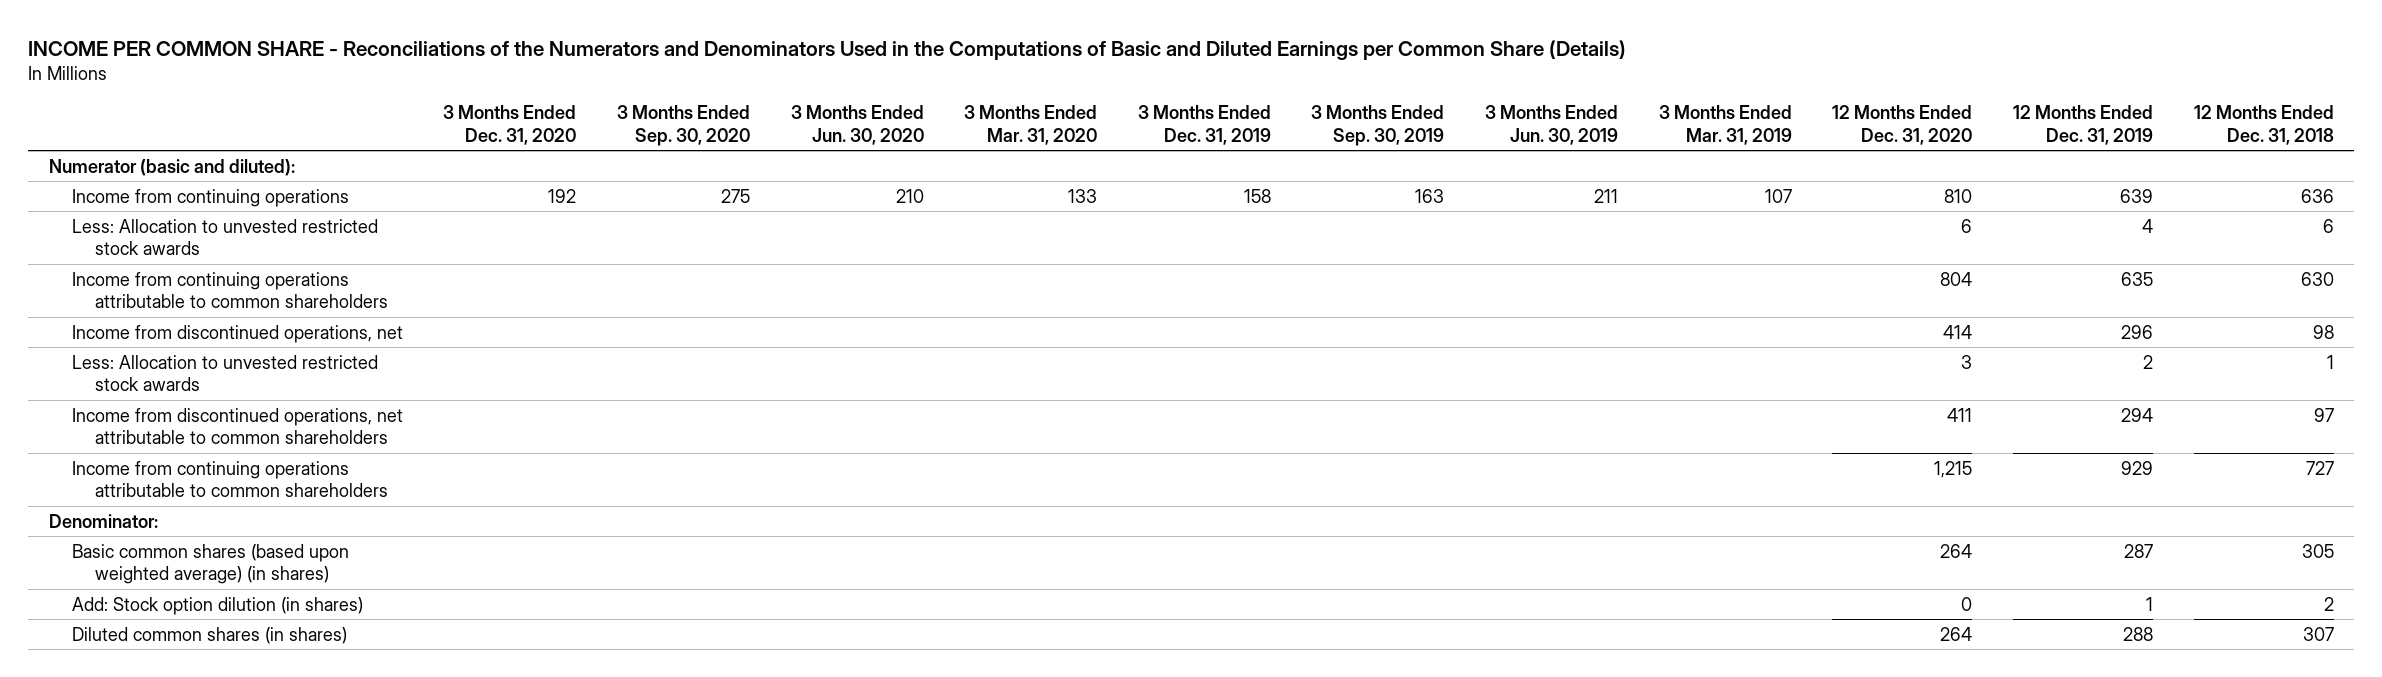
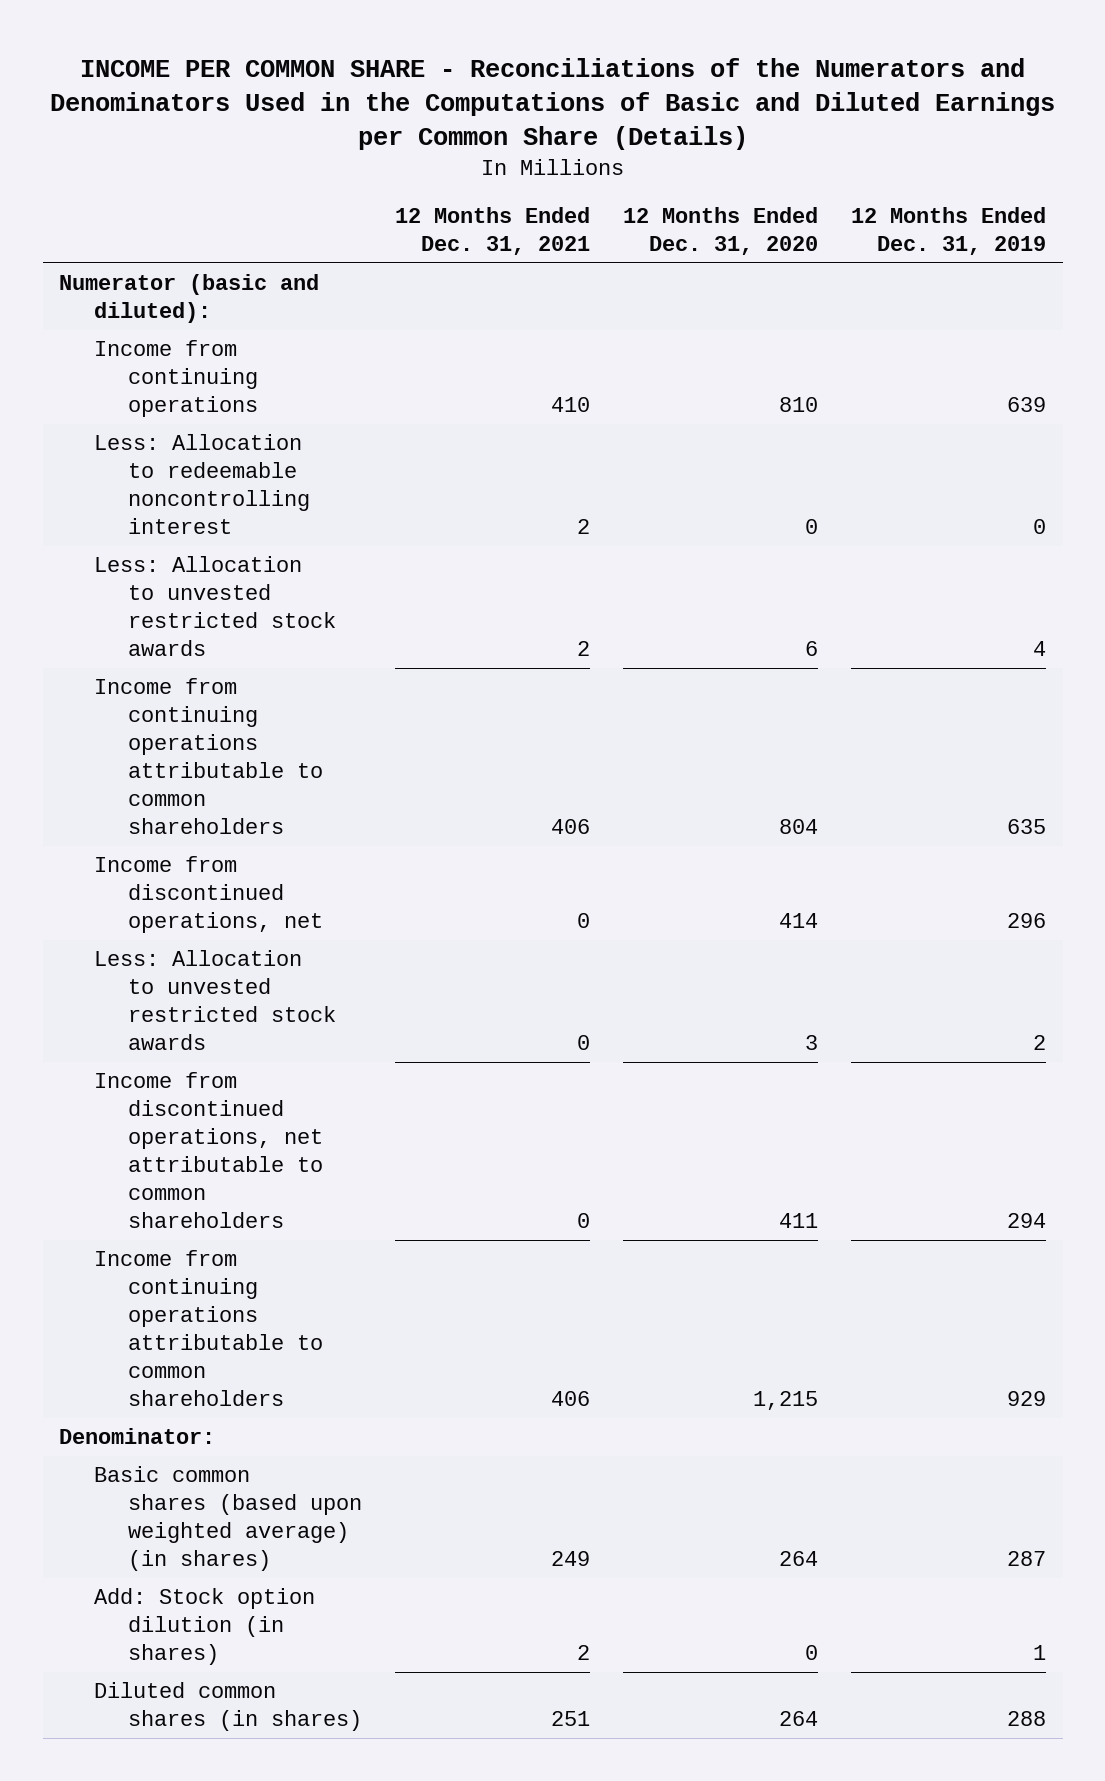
- | 3 Months Ended Dec. 31, 2020 | 3 Months Ended Sep. 30, 2020 | 3 Months Ended Jun. 30, 2020 | 3 Months Ended Mar. 31, 2020 | 3 Months Ended Dec. 31, 2019 | 3 Months Ended Sep. 30, 2019 | 3 Months Ended Jun. 30, 2019 | 3 Months Ended Mar. 31, 2019 | 12 Months Ended Dec. 31, 2020 | 12 Months Ended Dec. 31, 2019 | 12 Months Ended Dec. 31, 2018
+ | 12 Months Ended Dec. 31, 2021 | 12 Months Ended Dec. 31, 2020 | 12 Months Ended Dec. 31, 2019
+ Less: Allocation to redeemable noncontrolling interest | 2 | 0 | 0

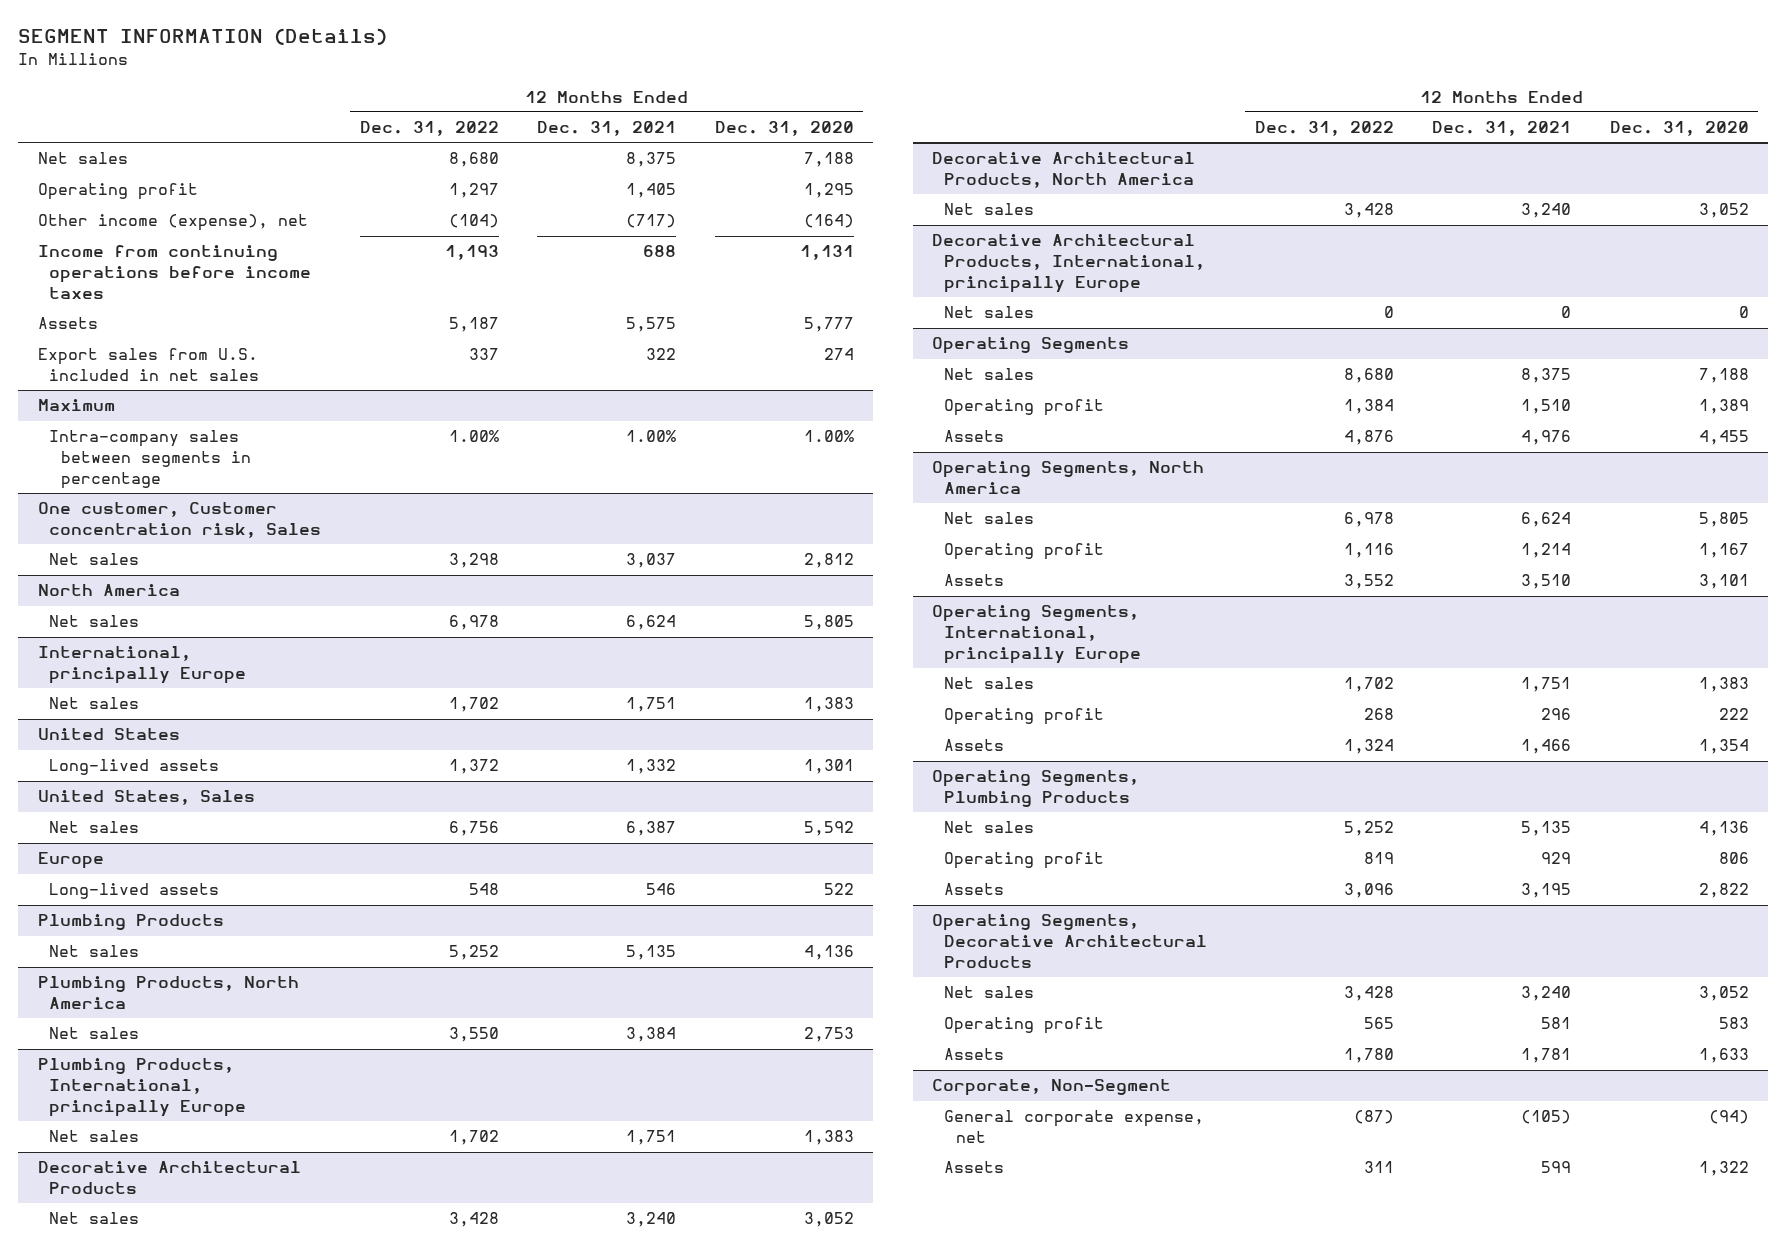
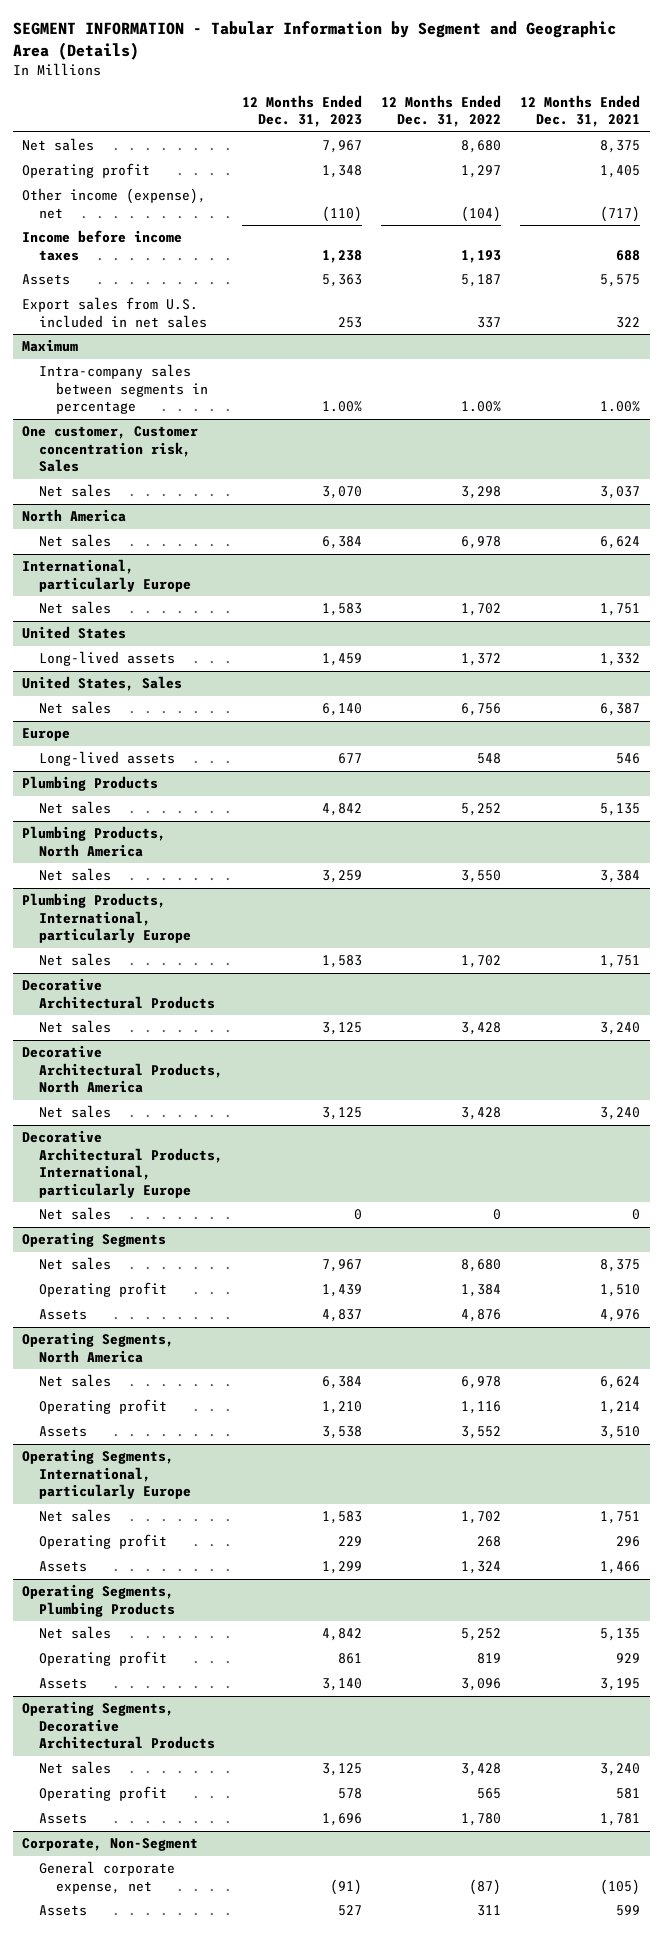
- SEGMENT INFORMATION (Details)
+ SEGMENT INFORMATION - Tabular Information by Segment and Geographic Area (Details)
- | 12 Months Ended Dec. 31, 2022 | 12 Months Ended Dec. 31, 2021 | 12 Months Ended Dec. 31, 2020
+ | 12 Months Ended Dec. 31, 2023 | 12 Months Ended Dec. 31, 2022 | 12 Months Ended Dec. 31, 2021
- Income from continuing operations before income taxes | 1,193 | 688 | 1,131
+ Income before income taxes | 1,238 | 1,193 | 688
- International, principally Europe
+ International, particularly Europe
- Plumbing Products, International, principally Europe
+ Plumbing Products, International, particularly Europe
- Decorative Architectural Products, International, principally Europe
+ Decorative Architectural Products, International, particularly Europe
- Operating Segments, International, principally Europe
+ Operating Segments, International, particularly Europe

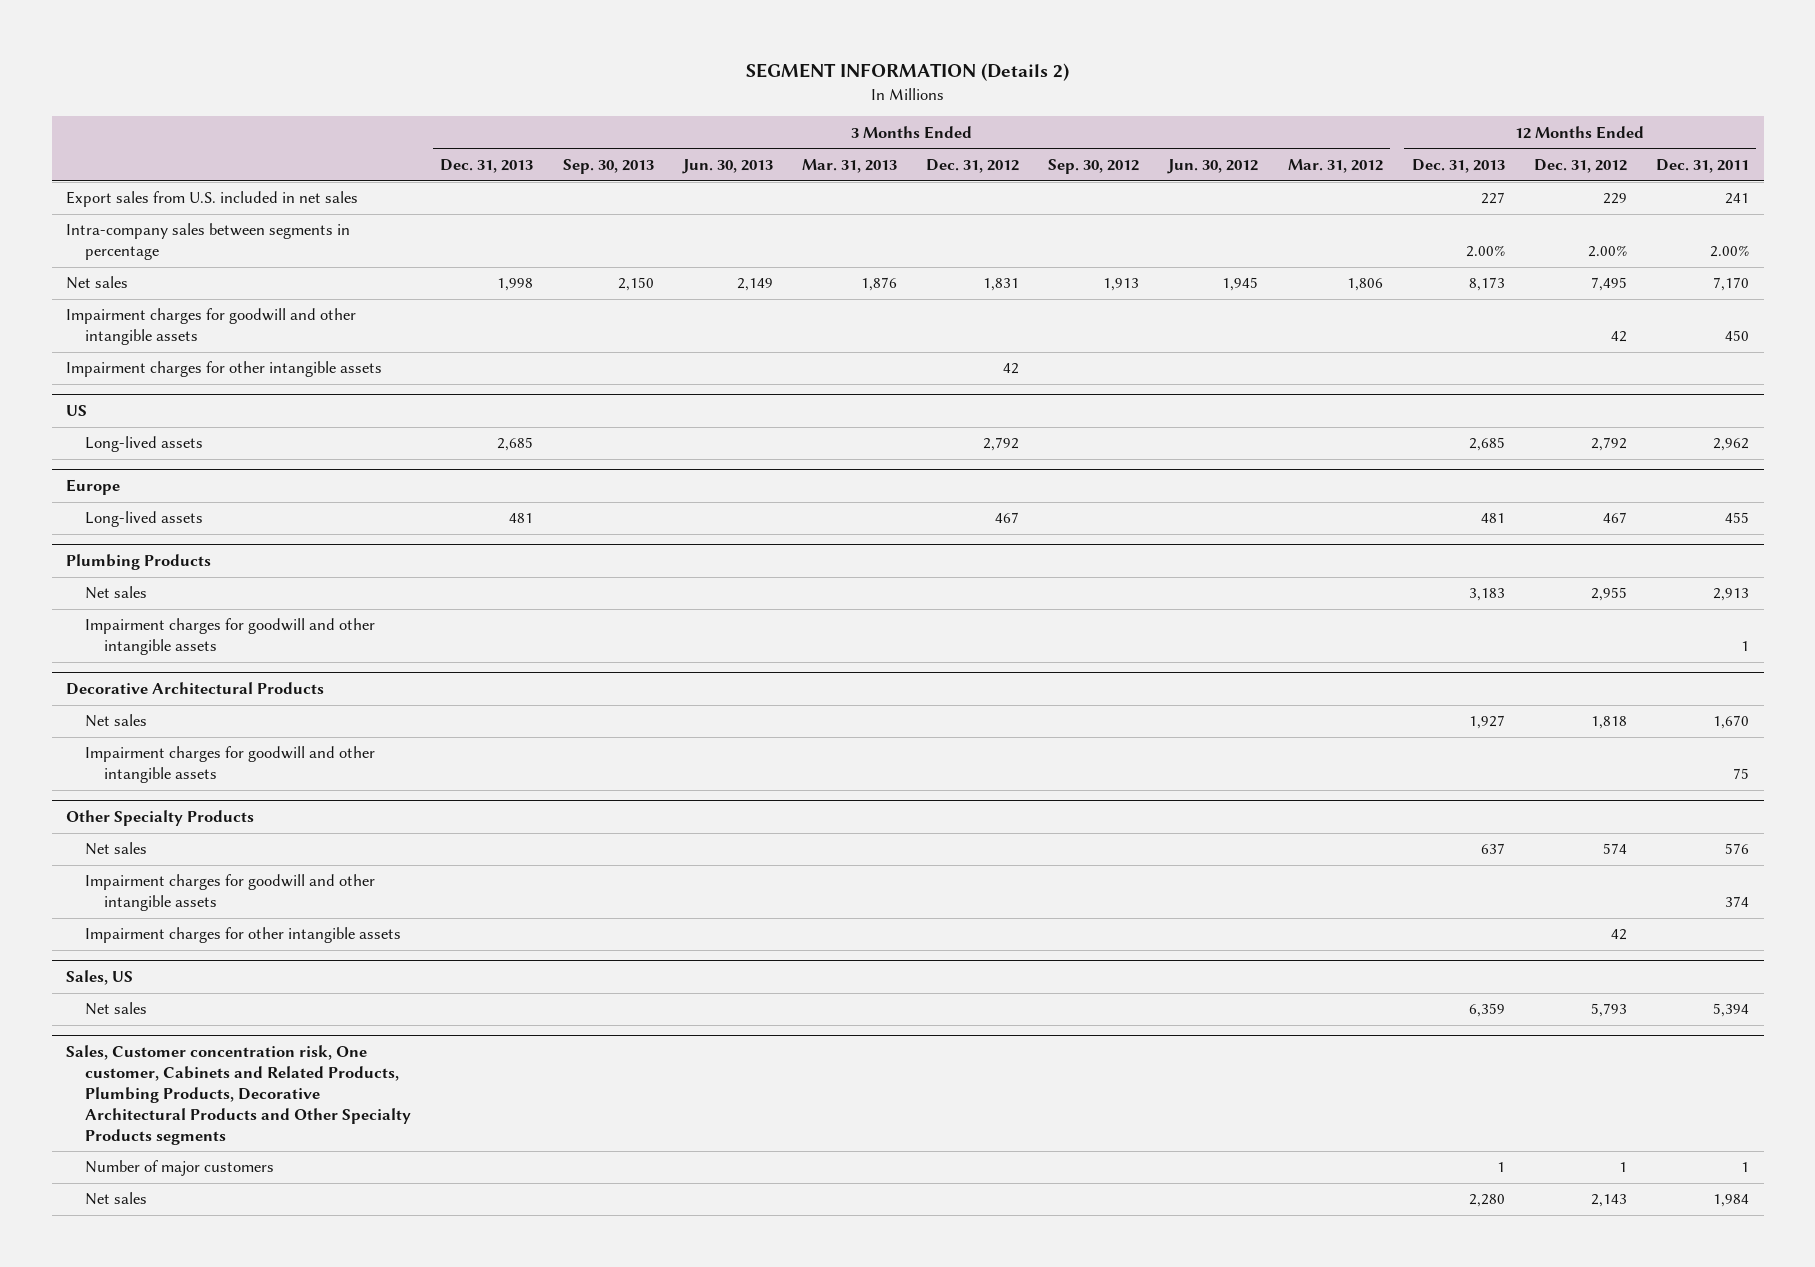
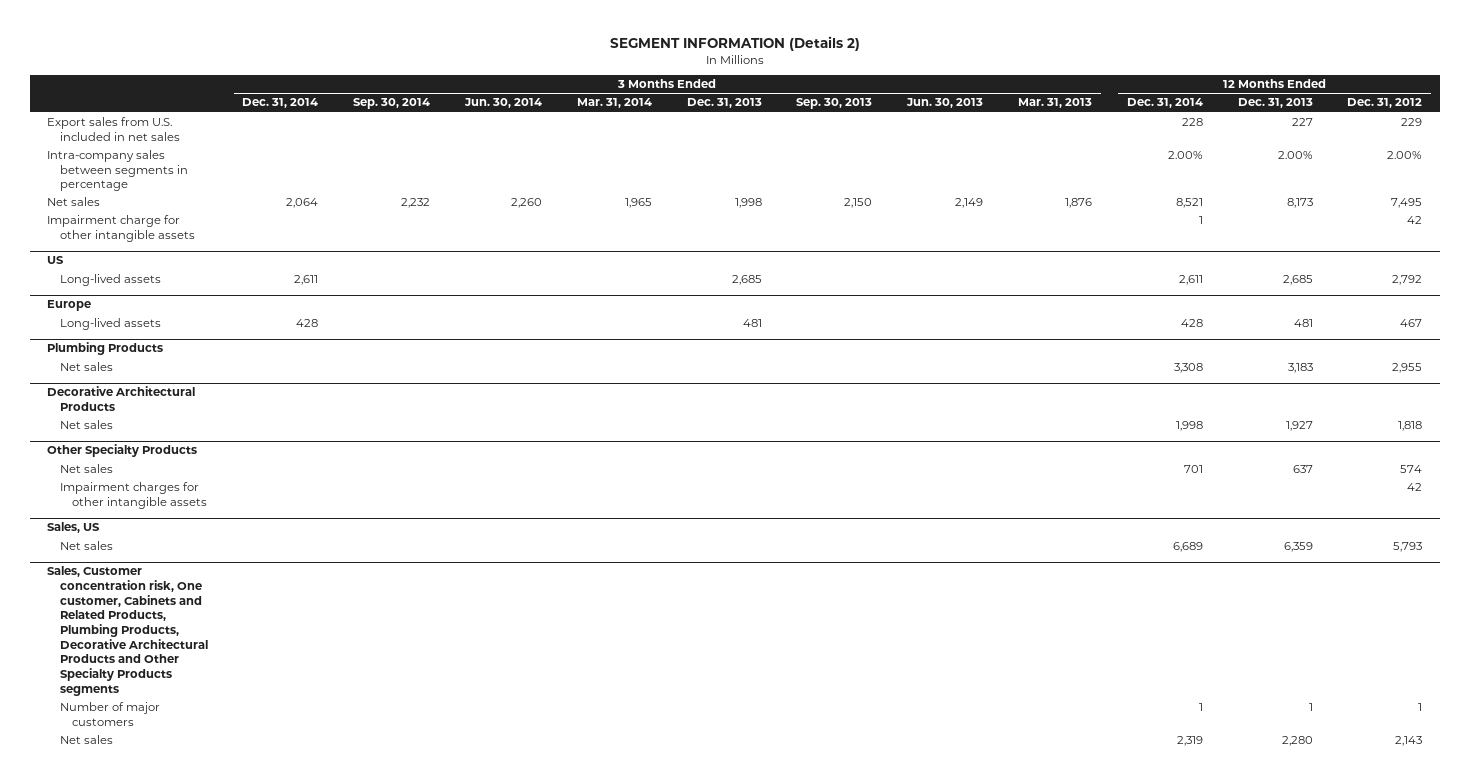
- | 3 Months Ended Dec. 31, 2013 | 3 Months Ended Sep. 30, 2013 | 3 Months Ended Jun. 30, 2013 | 3 Months Ended Mar. 31, 2013 | 3 Months Ended Dec. 31, 2012 | 3 Months Ended Sep. 30, 2012 | 3 Months Ended Jun. 30, 2012 | 3 Months Ended Mar. 31, 2012 | 12 Months Ended Dec. 31, 2013 | 12 Months Ended Dec. 31, 2012 | 12 Months Ended Dec. 31, 2011
+ | 3 Months Ended Dec. 31, 2014 | 3 Months Ended Sep. 30, 2014 | 3 Months Ended Jun. 30, 2014 | 3 Months Ended Mar. 31, 2014 | 3 Months Ended Dec. 31, 2013 | 3 Months Ended Sep. 30, 2013 | 3 Months Ended Jun. 30, 2013 | 3 Months Ended Mar. 31, 2013 | 12 Months Ended Dec. 31, 2014 | 12 Months Ended Dec. 31, 2013 | 12 Months Ended Dec. 31, 2012
- Impairment charges for goodwill and other intangible assets | | | | | | | | | | 42 | 450
- Impairment charges for other intangible assets | | | | | 42 | | | | | |
+ Impairment charge for other intangible assets | | | | | | | | | 1 | | 42
@ Plumbing Products
- Impairment charges for goodwill and other intangible assets | | | | | | | | | | | 1
@ Decorative Architectural Products
- Impairment charges for goodwill and other intangible assets | | | | | | | | | | | 75
@ Other Specialty Products
- Impairment charges for goodwill and other intangible assets | | | | | | | | | | | 374

